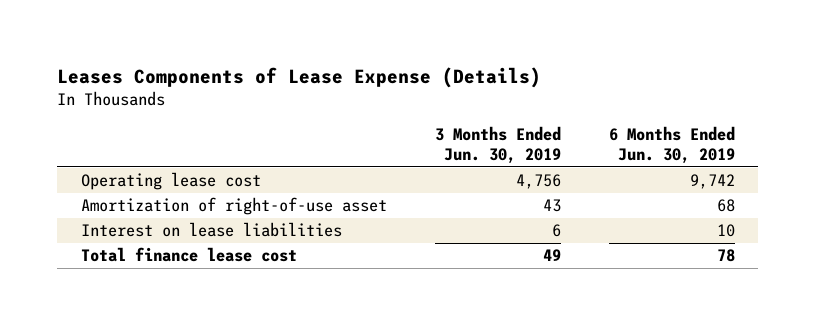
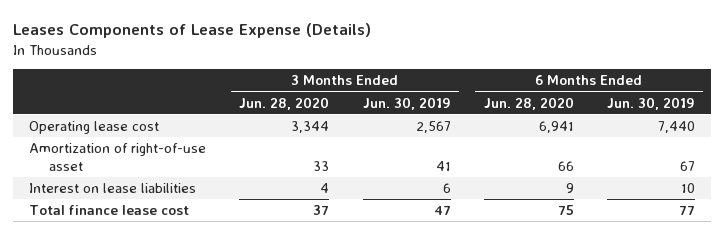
- | 3 Months Ended Jun. 30, 2019 | 6 Months Ended Jun. 30, 2019
+ | 3 Months Ended Jun. 28, 2020 | 3 Months Ended Jun. 30, 2019 | 6 Months Ended Jun. 28, 2020 | 6 Months Ended Jun. 30, 2019
- Operating lease cost | 4,756 | 9,742
- Amortization of right-of-use asset | 43 | 68
+ Operating lease cost | 3,344 | 2,567 | 6,941 | 7,440
+ Amortization of right-of-use asset | 33 | 41 | 66 | 67
- Total finance lease cost | 49 | 78
+ Total finance lease cost | 37 | 47 | 75 | 77

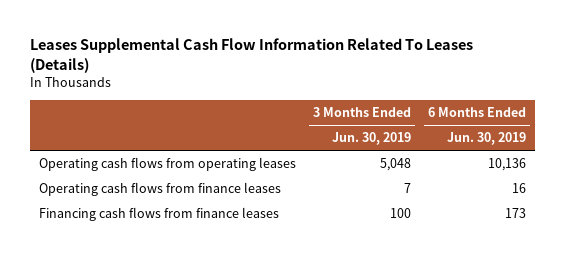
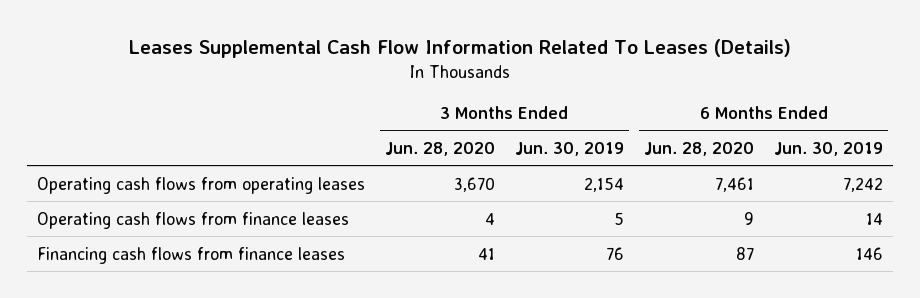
- | 3 Months Ended Jun. 30, 2019 | 6 Months Ended Jun. 30, 2019
+ | 3 Months Ended Jun. 28, 2020 | 3 Months Ended Jun. 30, 2019 | 6 Months Ended Jun. 28, 2020 | 6 Months Ended Jun. 30, 2019
- Operating cash flows from operating leases | 5,048 | 10,136
- Operating cash flows from finance leases | 7 | 16
- Financing cash flows from finance leases | 100 | 173
+ Operating cash flows from operating leases | 3,670 | 2,154 | 7,461 | 7,242
+ Operating cash flows from finance leases | 4 | 5 | 9 | 14
+ Financing cash flows from finance leases | 41 | 76 | 87 | 146

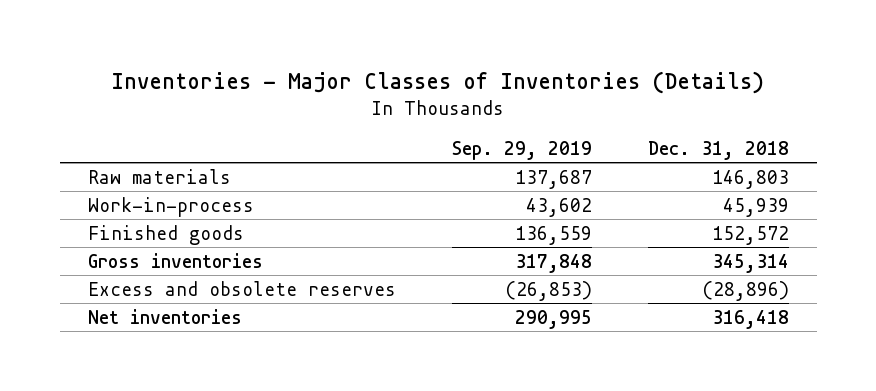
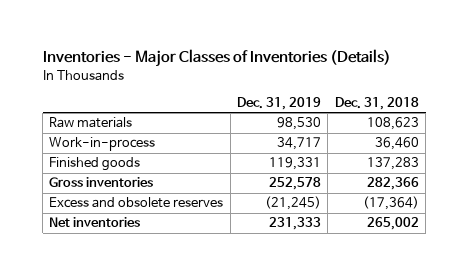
- | Sep. 29, 2019 | Dec. 31, 2018
+ | Dec. 31, 2019 | Dec. 31, 2018
- Raw materials | 137,687 | 146,803
- Work-in-process | 43,602 | 45,939
- Finished goods | 136,559 | 152,572
- Gross inventories | 317,848 | 345,314
- Excess and obsolete reserves | (26,853) | (28,896)
- Net inventories | 290,995 | 316,418
+ Raw materials | 98,530 | 108,623
+ Work-in-process | 34,717 | 36,460
+ Finished goods | 119,331 | 137,283
+ Gross inventories | 252,578 | 282,366
+ Excess and obsolete reserves | (21,245) | (17,364)
+ Net inventories | 231,333 | 265,002

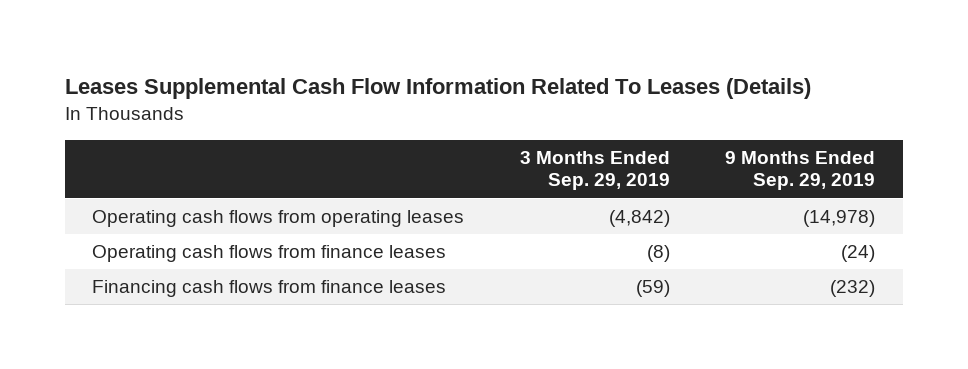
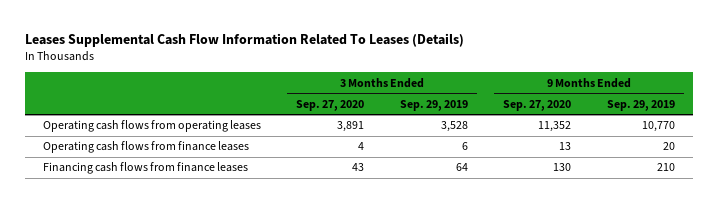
- | 3 Months Ended Sep. 29, 2019 | 9 Months Ended Sep. 29, 2019
+ | 3 Months Ended Sep. 27, 2020 | 3 Months Ended Sep. 29, 2019 | 9 Months Ended Sep. 27, 2020 | 9 Months Ended Sep. 29, 2019
- Operating cash flows from operating leases | (4,842) | (14,978)
- Operating cash flows from finance leases | (8) | (24)
- Financing cash flows from finance leases | (59) | (232)
+ Operating cash flows from operating leases | 3,891 | 3,528 | 11,352 | 10,770
+ Operating cash flows from finance leases | 4 | 6 | 13 | 20
+ Financing cash flows from finance leases | 43 | 64 | 130 | 210

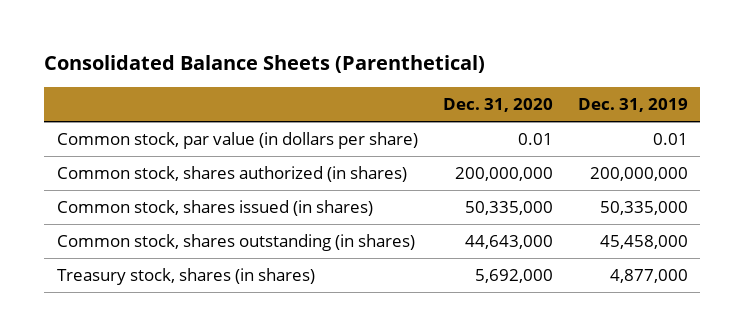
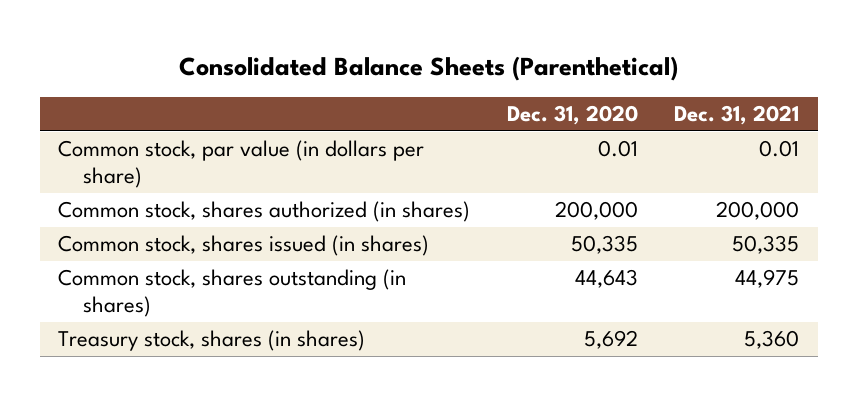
- | Dec. 31, 2020 | Dec. 31, 2019
+ | Dec. 31, 2020 | Dec. 31, 2021
- Common stock, shares authorized (in shares) | 200,000,000 | 200,000,000
- Common stock, shares issued (in shares) | 50,335,000 | 50,335,000
- Common stock, shares outstanding (in shares) | 44,643,000 | 45,458,000
- Treasury stock, shares (in shares) | 5,692,000 | 4,877,000
+ Common stock, shares authorized (in shares) | 200,000 | 200,000
+ Common stock, shares issued (in shares) | 50,335 | 50,335
+ Common stock, shares outstanding (in shares) | 44,643 | 44,975
+ Treasury stock, shares (in shares) | 5,692 | 5,360

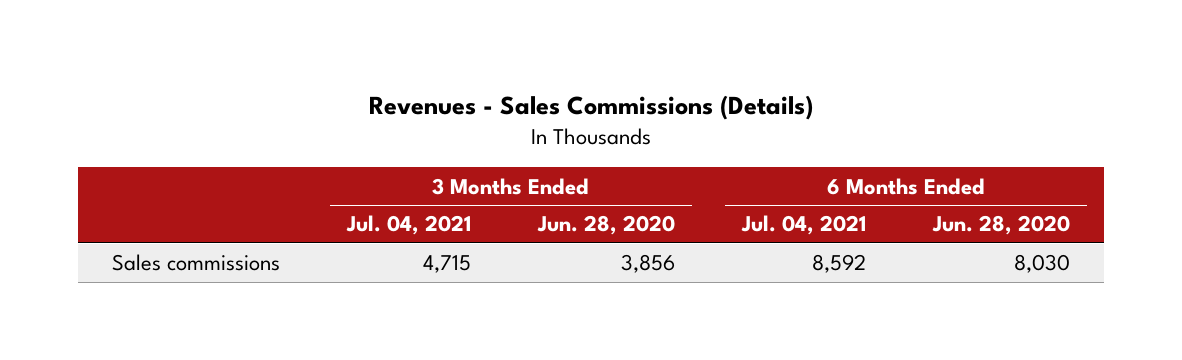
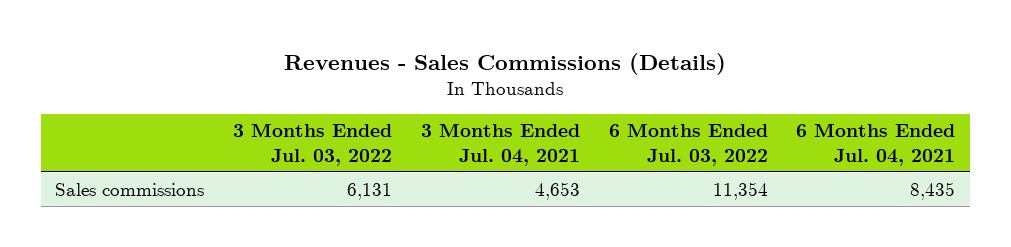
- | 3 Months Ended Jul. 04, 2021 | 3 Months Ended Jun. 28, 2020 | 6 Months Ended Jul. 04, 2021 | 6 Months Ended Jun. 28, 2020
+ | 3 Months Ended Jul. 03, 2022 | 3 Months Ended Jul. 04, 2021 | 6 Months Ended Jul. 03, 2022 | 6 Months Ended Jul. 04, 2021
- Sales commissions | 4,715 | 3,856 | 8,592 | 8,030
+ Sales commissions | 6,131 | 4,653 | 11,354 | 8,435

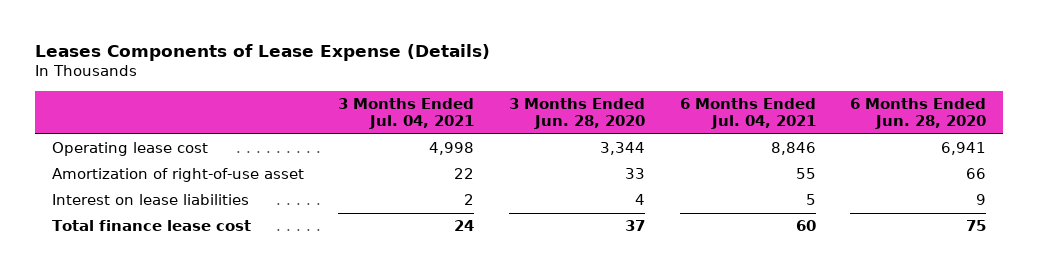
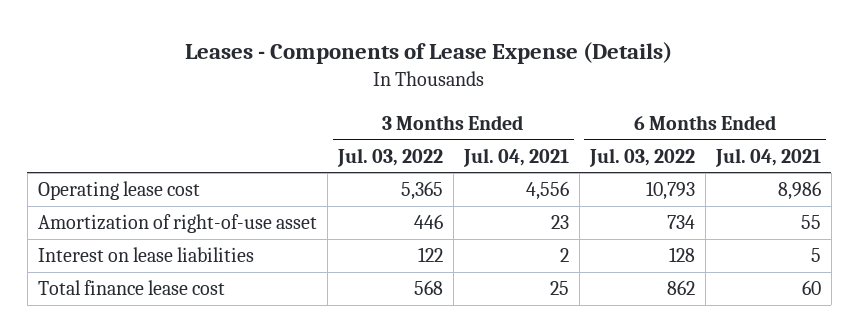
- Leases Components of Lease Expense (Details)
+ Leases - Components of Lease Expense (Details)
- | 3 Months Ended Jul. 04, 2021 | 3 Months Ended Jun. 28, 2020 | 6 Months Ended Jul. 04, 2021 | 6 Months Ended Jun. 28, 2020
+ | 3 Months Ended Jul. 03, 2022 | 3 Months Ended Jul. 04, 2021 | 6 Months Ended Jul. 03, 2022 | 6 Months Ended Jul. 04, 2021
- Operating lease cost | 4,998 | 3,344 | 8,846 | 6,941
- Amortization of right-of-use asset | 22 | 33 | 55 | 66
+ Operating lease cost | 5,365 | 4,556 | 10,793 | 8,986
+ Amortization of right-of-use asset | 446 | 23 | 734 | 55
- Total finance lease cost | 24 | 37 | 60 | 75
+ Total finance lease cost | 568 | 25 | 862 | 60

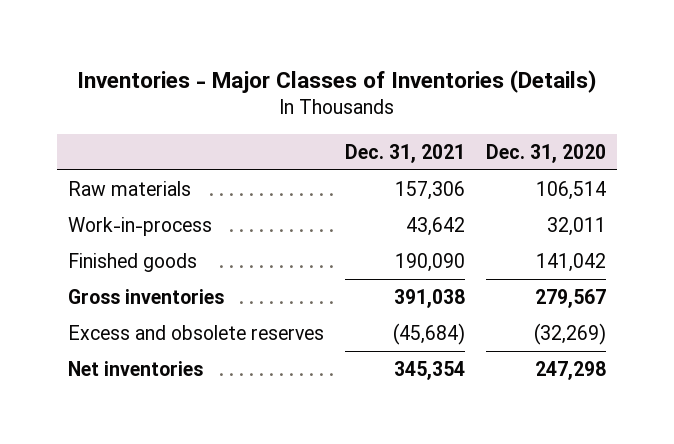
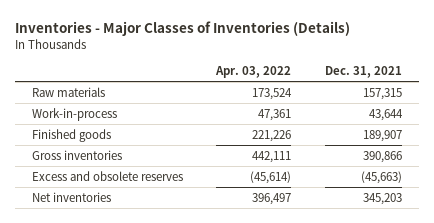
- | Dec. 31, 2021 | Dec. 31, 2020
+ | Apr. 03, 2022 | Dec. 31, 2021
- Raw materials | 157,306 | 106,514
- Work-in-process | 43,642 | 32,011
- Finished goods | 190,090 | 141,042
- Gross inventories | 391,038 | 279,567
- Excess and obsolete reserves | (45,684) | (32,269)
- Net inventories | 345,354 | 247,298
+ Raw materials | 173,524 | 157,315
+ Work-in-process | 47,361 | 43,644
+ Finished goods | 221,226 | 189,907
+ Gross inventories | 442,111 | 390,866
+ Excess and obsolete reserves | (45,614) | (45,663)
+ Net inventories | 396,497 | 345,203

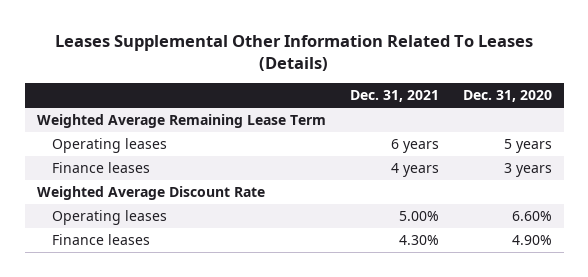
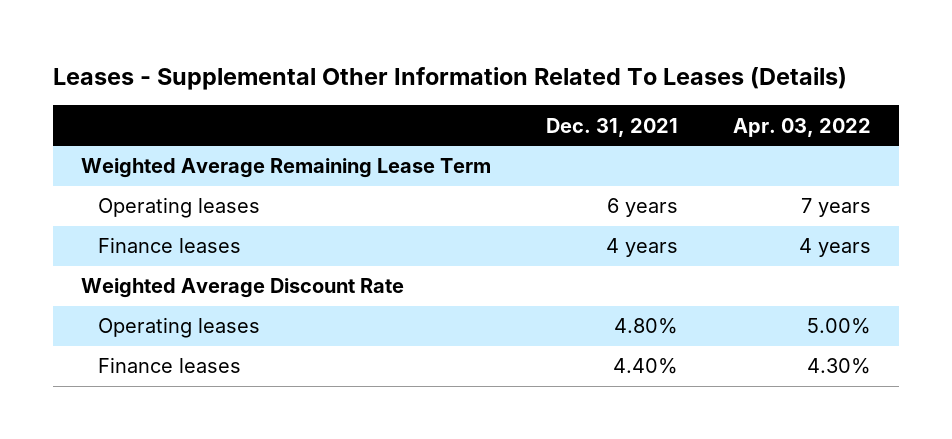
- Leases Supplemental Other Information Related To Leases (Details)
+ Leases - Supplemental Other Information Related To Leases (Details)
- | Dec. 31, 2021 | Dec. 31, 2020
+ | Dec. 31, 2021 | Apr. 03, 2022
- Operating leases | 5.00% | 6.60%
- Finance leases | 4.30% | 4.90%
+ Operating leases | 4.80% | 5.00%
+ Finance leases | 4.40% | 4.30%

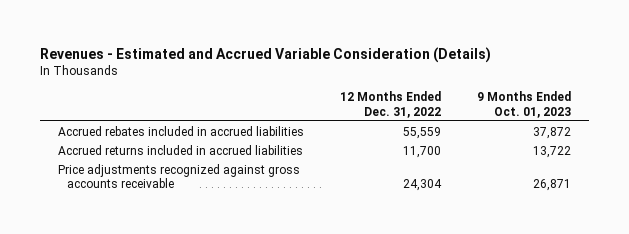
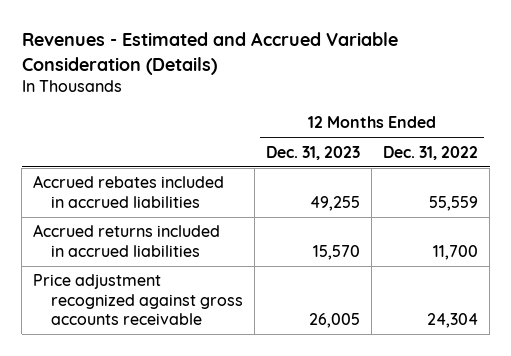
- | 12 Months Ended Dec. 31, 2022 | 9 Months Ended Oct. 01, 2023
+ | 12 Months Ended Dec. 31, 2023 | 12 Months Ended Dec. 31, 2022
- Price adjustments recognized against gross accounts receivable | 24,304 | 26,871
+ Price adjustment recognized against gross accounts receivable | 26,005 | 24,304

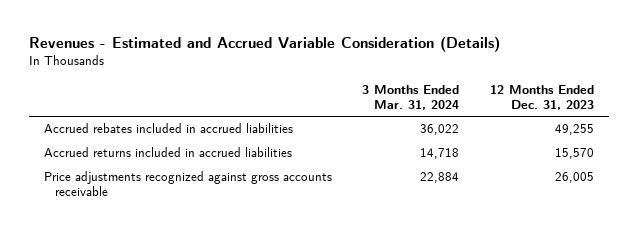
- | 12 Months Ended Dec. 31, 2023 | 12 Months Ended Dec. 31, 2022
+ | 3 Months Ended Mar. 31, 2024 | 12 Months Ended Dec. 31, 2023
- Price adjustment recognized against gross accounts receivable | 26,005 | 24,304
+ Price adjustments recognized against gross accounts receivable | 22,884 | 26,005

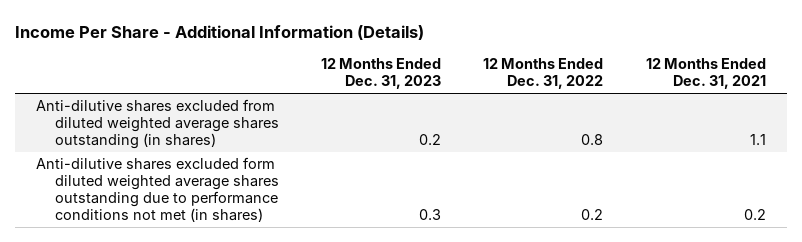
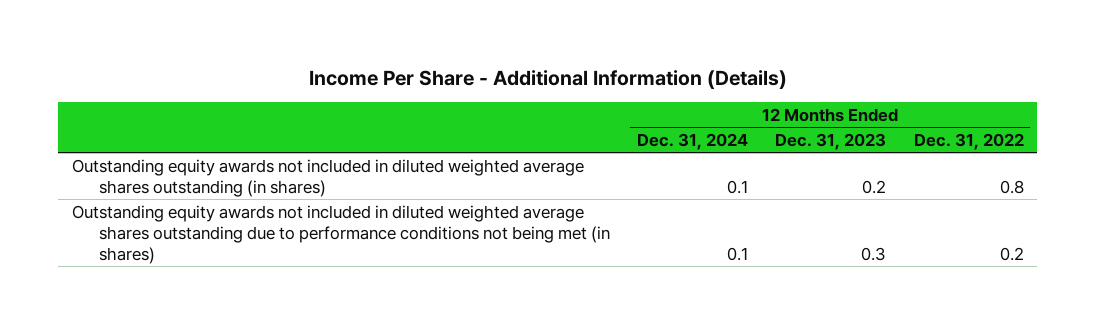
- | 12 Months Ended Dec. 31, 2023 | 12 Months Ended Dec. 31, 2022 | 12 Months Ended Dec. 31, 2021
+ | 12 Months Ended Dec. 31, 2024 | 12 Months Ended Dec. 31, 2023 | 12 Months Ended Dec. 31, 2022
- Anti-dilutive shares excluded from diluted weighted average shares outstanding (in shares) | 0.2 | 0.8 | 1.1
- Anti-dilutive shares excluded form diluted weighted average shares outstanding due to performance conditions not met (in shares) | 0.3 | 0.2 | 0.2
+ Outstanding equity awards not included in diluted weighted average shares outstanding (in shares) | 0.1 | 0.2 | 0.8
+ Outstanding equity awards not included in diluted weighted average shares outstanding due to performance conditions not being met (in shares) | 0.1 | 0.3 | 0.2

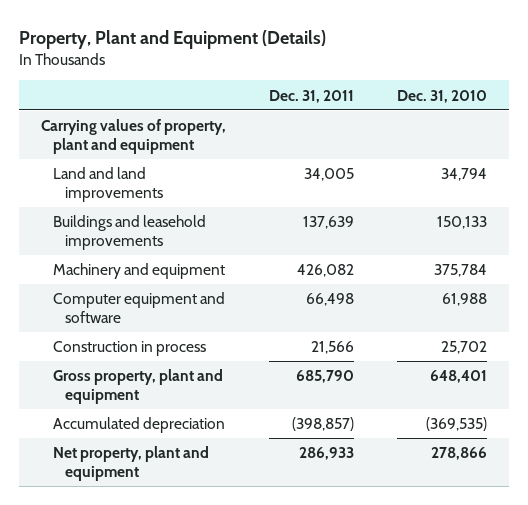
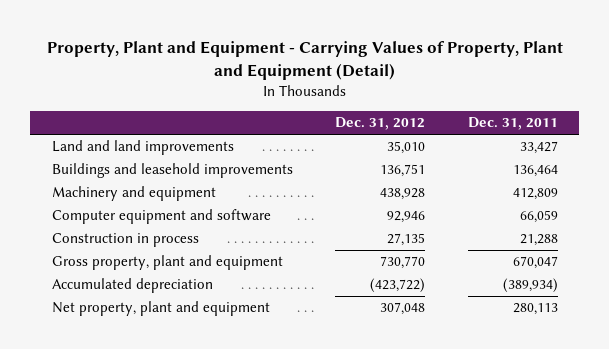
- Property, Plant and Equipment (Details)
+ Property, Plant and Equipment - Carrying Values of Property, Plant and Equipment (Detail)
- | Dec. 31, 2011 | Dec. 31, 2010
+ | Dec. 31, 2012 | Dec. 31, 2011
- Carrying values of property, plant and equipment
- Land and land improvements | 34,005 | 34,794
- Buildings and leasehold improvements | 137,639 | 150,133
- Machinery and equipment | 426,082 | 375,784
- Computer equipment and software | 66,498 | 61,988
- Construction in process | 21,566 | 25,702
- Gross property, plant and equipment | 685,790 | 648,401
- Accumulated depreciation | (398,857) | (369,535)
- Net property, plant and equipment | 286,933 | 278,866
+ Land and land improvements | 35,010 | 33,427
+ Buildings and leasehold improvements | 136,751 | 136,464
+ Machinery and equipment | 438,928 | 412,809
+ Computer equipment and software | 92,946 | 66,059
+ Construction in process | 27,135 | 21,288
+ Gross property, plant and equipment | 730,770 | 670,047
+ Accumulated depreciation | (423,722) | (389,934)
+ Net property, plant and equipment | 307,048 | 280,113

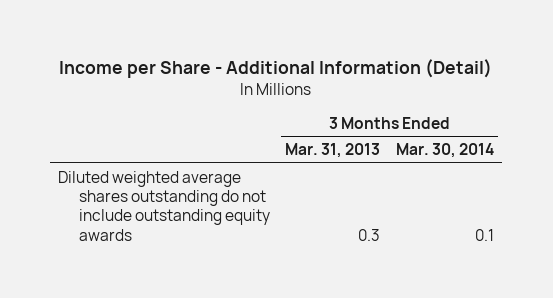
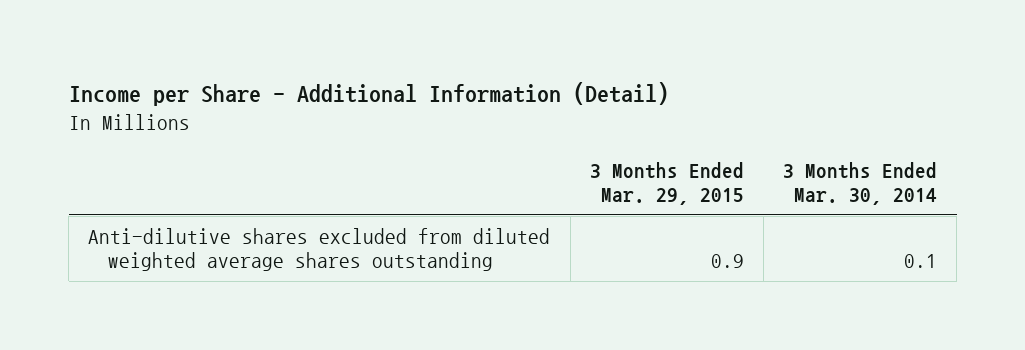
- | 3 Months Ended Mar. 31, 2013 | 3 Months Ended Mar. 30, 2014
+ | 3 Months Ended Mar. 29, 2015 | 3 Months Ended Mar. 30, 2014
- Diluted weighted average shares outstanding do not include outstanding equity awards | 0.3 | 0.1
+ Anti-dilutive shares excluded from diluted weighted average shares outstanding | 0.9 | 0.1

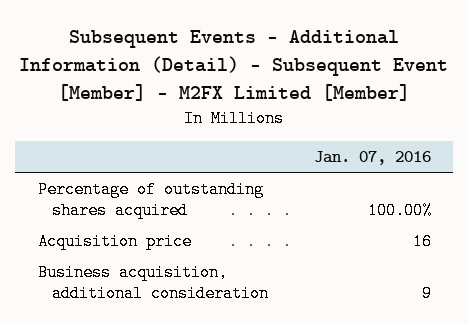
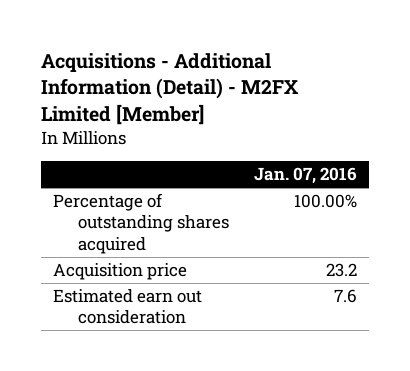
- Subsequent Events - Additional Information (Detail) - Subsequent Event [Member] - M2FX Limited [Member]
+ Acquisitions - Additional Information (Detail) - M2FX Limited [Member]
- Acquisition price | 16
- Business acquisition, additional consideration | 9
+ Acquisition price | 23.2
+ Estimated earn out consideration | 7.6

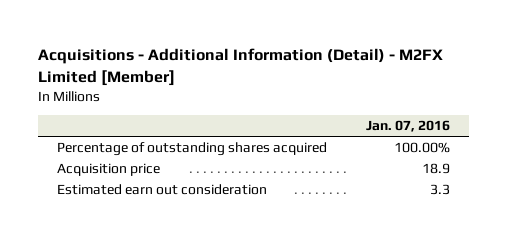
- Acquisition price | 23.2
- Estimated earn out consideration | 7.6
+ Acquisition price | 18.9
+ Estimated earn out consideration | 3.3

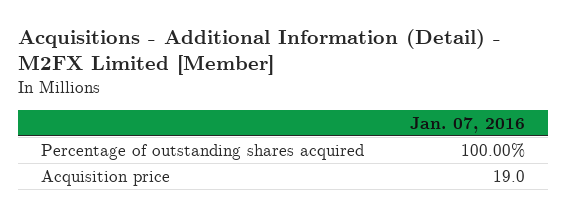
- Acquisition price | 18.9
- Estimated earn out consideration | 3.3
+ Acquisition price | 19.0

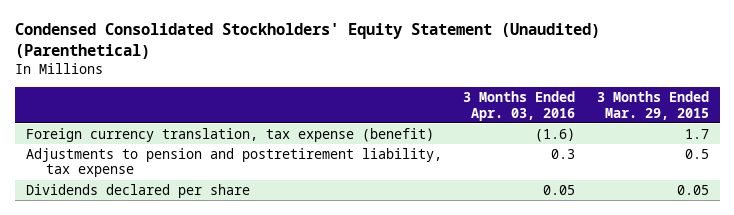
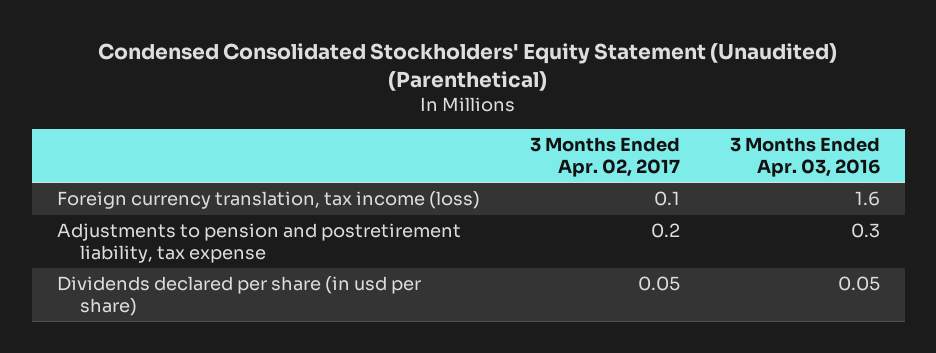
- | 3 Months Ended Apr. 03, 2016 | 3 Months Ended Mar. 29, 2015
+ | 3 Months Ended Apr. 02, 2017 | 3 Months Ended Apr. 03, 2016
- Foreign currency translation, tax expense (benefit) | (1.6) | 1.7
+ Foreign currency translation, tax income (loss) | 0.1 | 1.6
- Dividends declared per share | 0.05 | 0.05
+ Dividends declared per share (in usd per share) | 0.05 | 0.05

